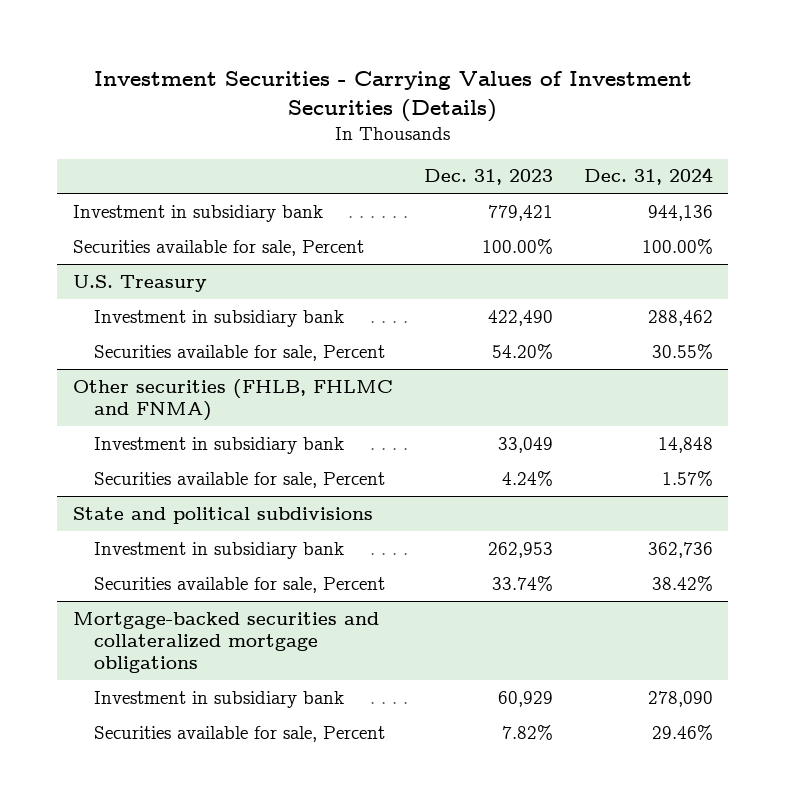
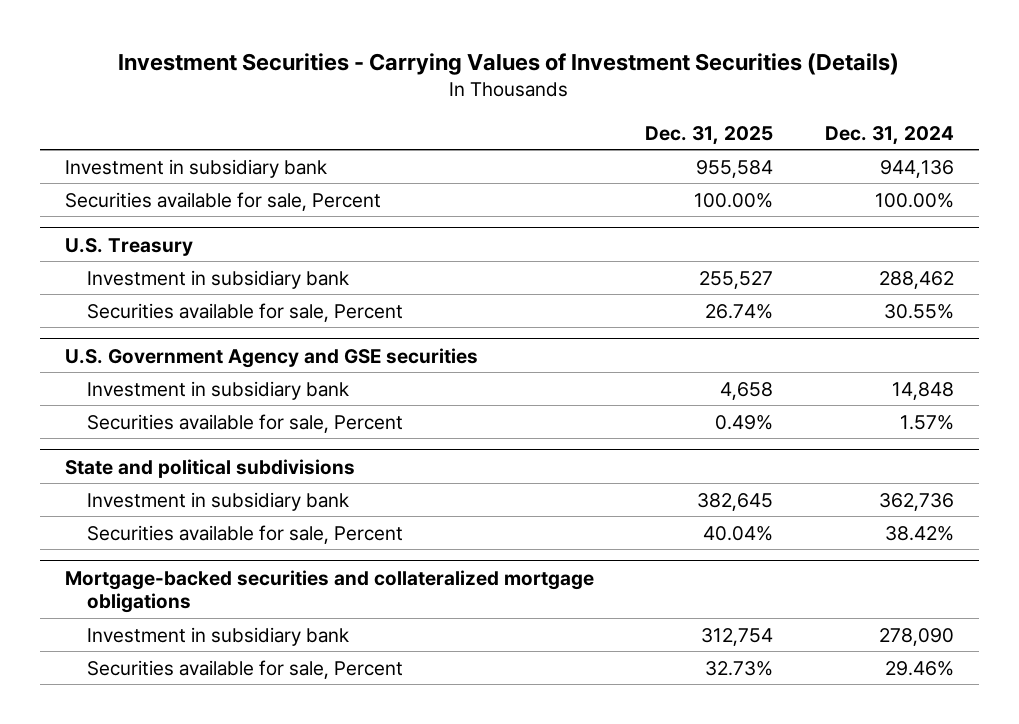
- | Dec. 31, 2023 | Dec. 31, 2024
+ | Dec. 31, 2025 | Dec. 31, 2024
- Other securities (FHLB, FHLMC and FNMA)
+ U.S. Government Agency and GSE securities

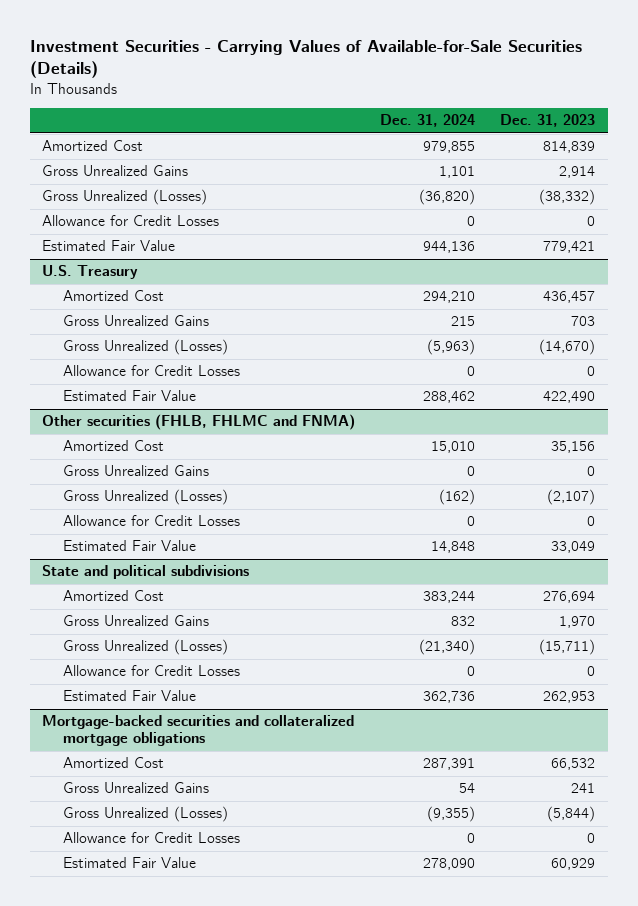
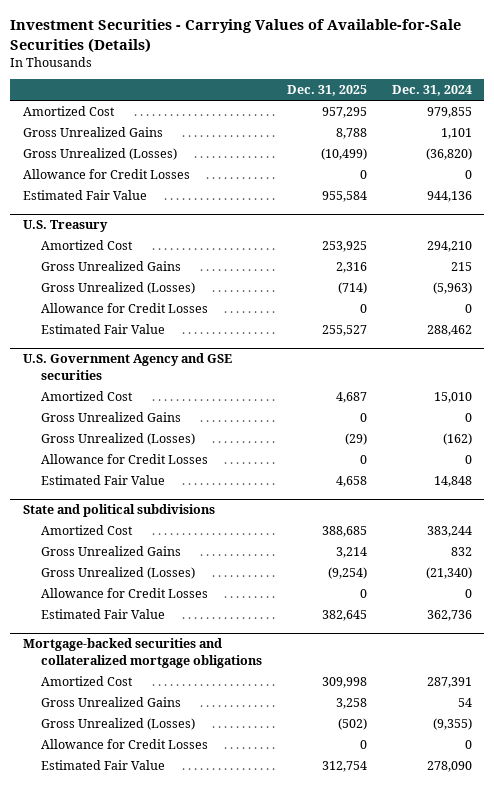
- | Dec. 31, 2024 | Dec. 31, 2023
+ | Dec. 31, 2025 | Dec. 31, 2024
- Other securities (FHLB, FHLMC and FNMA)
+ U.S. Government Agency and GSE securities

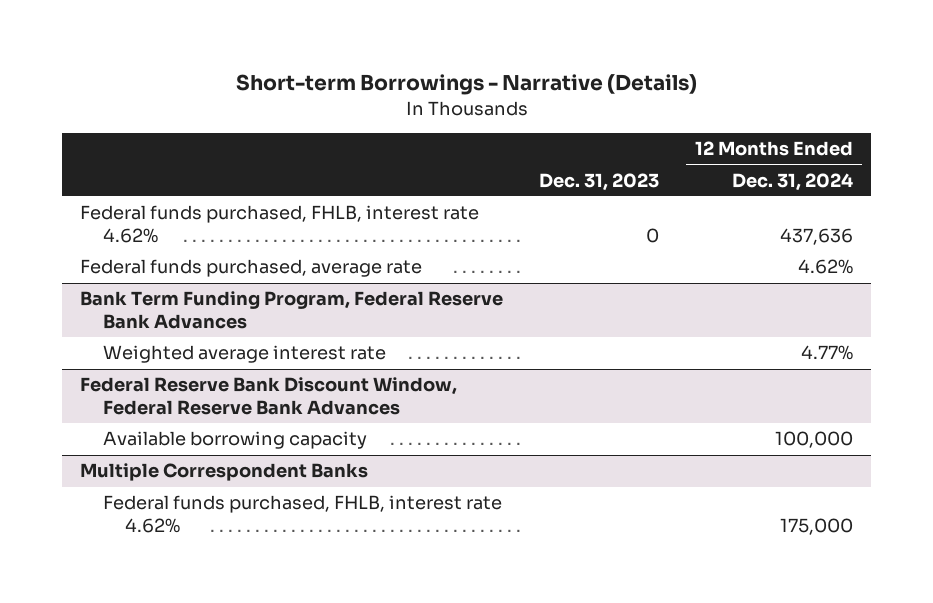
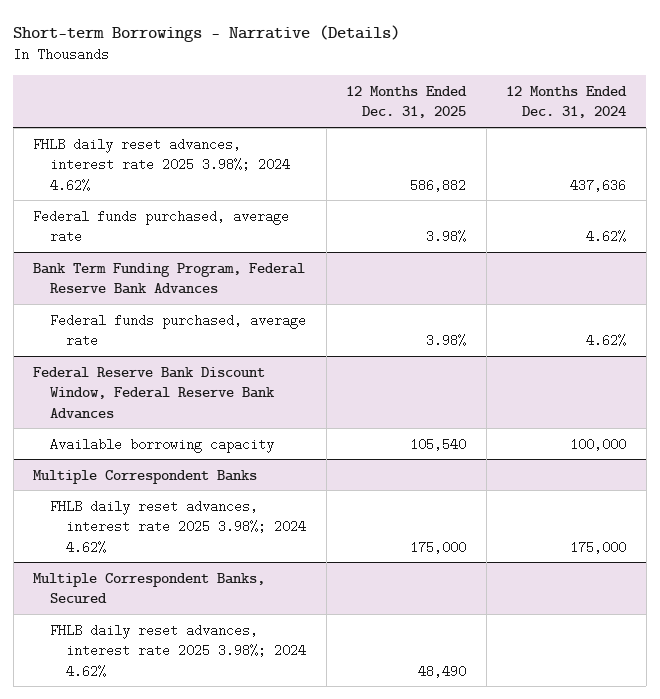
- | Dec. 31, 2023 | 12 Months Ended Dec. 31, 2024
+ | 12 Months Ended Dec. 31, 2025 | 12 Months Ended Dec. 31, 2024
- Federal funds purchased, FHLB, interest rate 4.62% | 0 | 437,636
+ FHLB daily reset advances, interest rate 2025 3.98%; 2024 4.62% | 586,882 | 437,636
@ Bank Term Funding Program, Federal Reserve Bank Advances
- Weighted average interest rate | | 4.77%
+ Federal funds purchased, average rate | 3.98% | 4.62%
@ Multiple Correspondent Banks
- Federal funds purchased, FHLB, interest rate 4.62% | | 175,000
+ FHLB daily reset advances, interest rate 2025 3.98%; 2024 4.62% | 175,000 | 175,000
+ Multiple Correspondent Banks, Secured
+ FHLB daily reset advances, interest rate 2025 3.98%; 2024 4.62% | 48,490 |

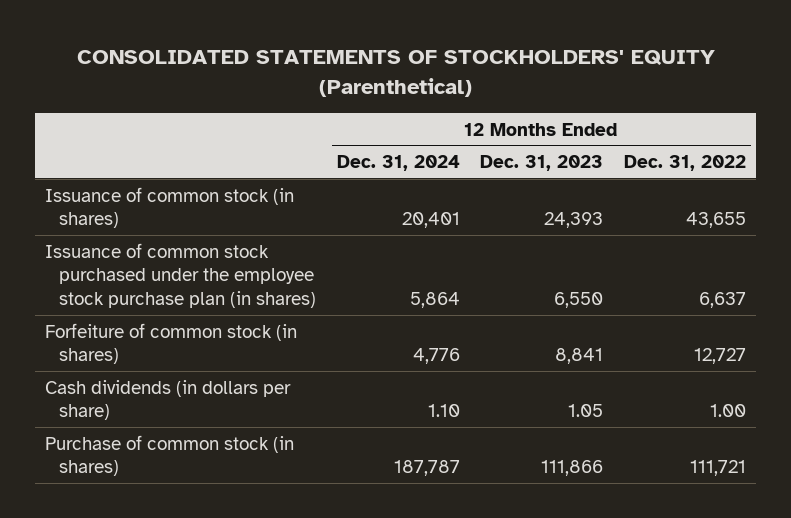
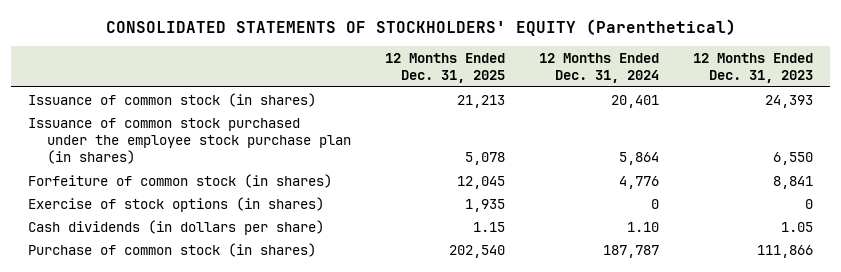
- | 12 Months Ended Dec. 31, 2024 | 12 Months Ended Dec. 31, 2023 | 12 Months Ended Dec. 31, 2022
+ | 12 Months Ended Dec. 31, 2025 | 12 Months Ended Dec. 31, 2024 | 12 Months Ended Dec. 31, 2023
+ Exercise of stock options (in shares) | 1,935 | 0 | 0

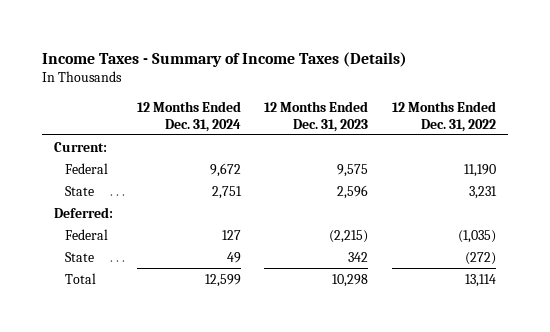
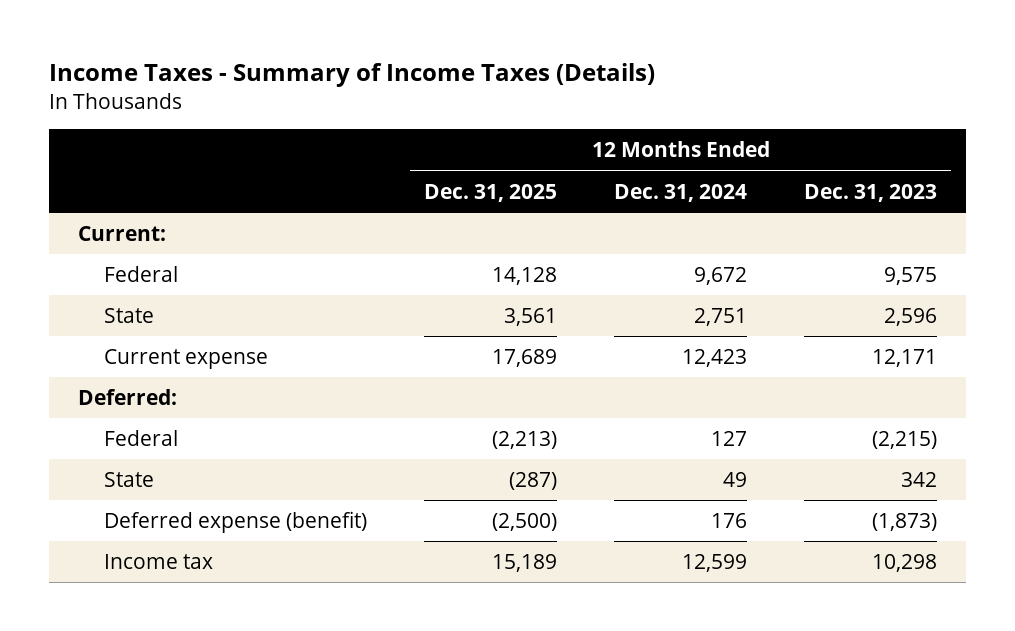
- | 12 Months Ended Dec. 31, 2024 | 12 Months Ended Dec. 31, 2023 | 12 Months Ended Dec. 31, 2022
+ | 12 Months Ended Dec. 31, 2025 | 12 Months Ended Dec. 31, 2024 | 12 Months Ended Dec. 31, 2023
+ Current expense | 17,689 | 12,423 | 12,171
- Total | 12,599 | 10,298 | 13,114
+ Deferred expense (benefit) | (2,500) | 176 | (1,873)
+ Income tax | 15,189 | 12,599 | 10,298

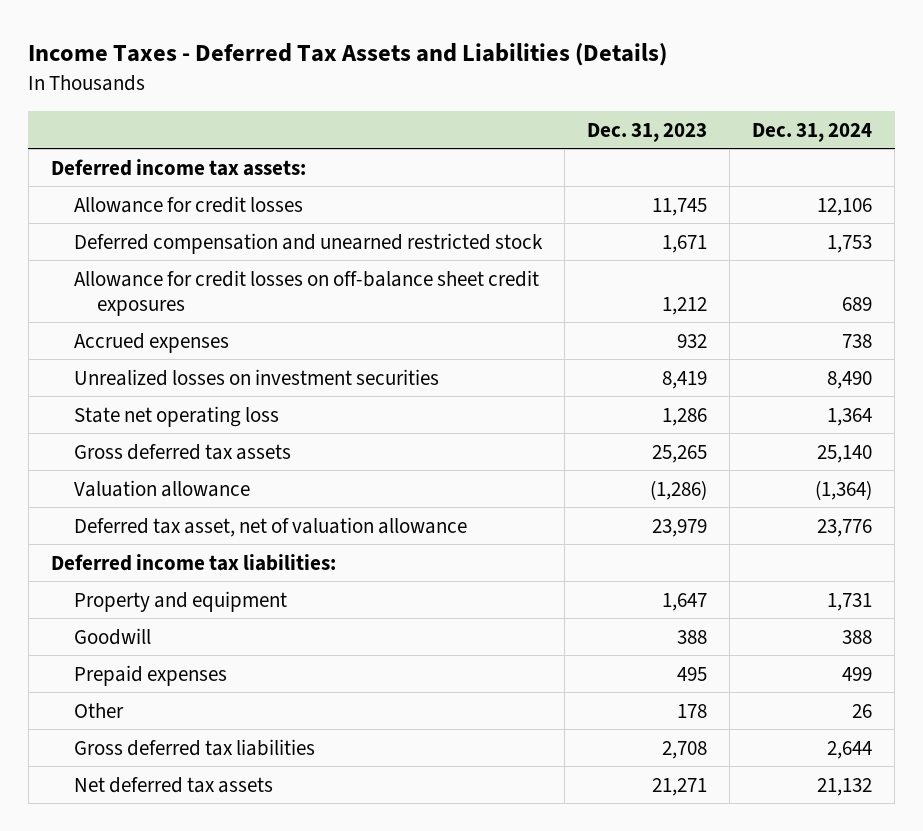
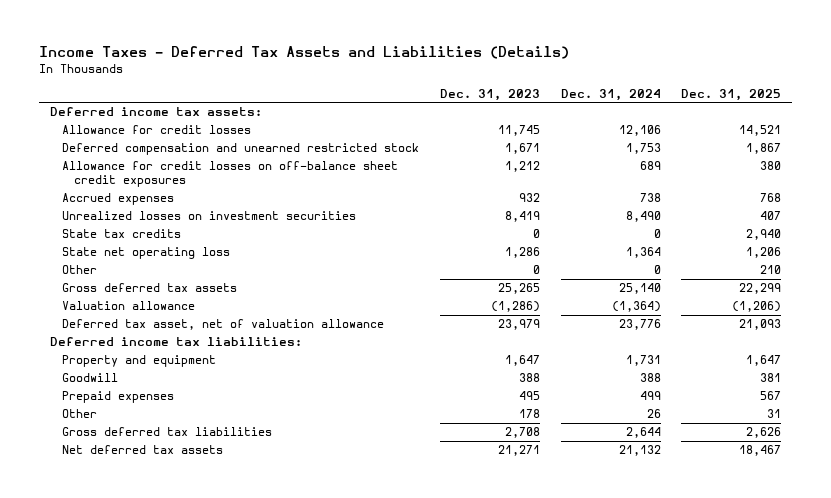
- | Dec. 31, 2023 | Dec. 31, 2024
+ | Dec. 31, 2023 | Dec. 31, 2024 | Dec. 31, 2025
+ State tax credits | 0 | 0 | 2,940
+ Other | 0 | 0 | 210

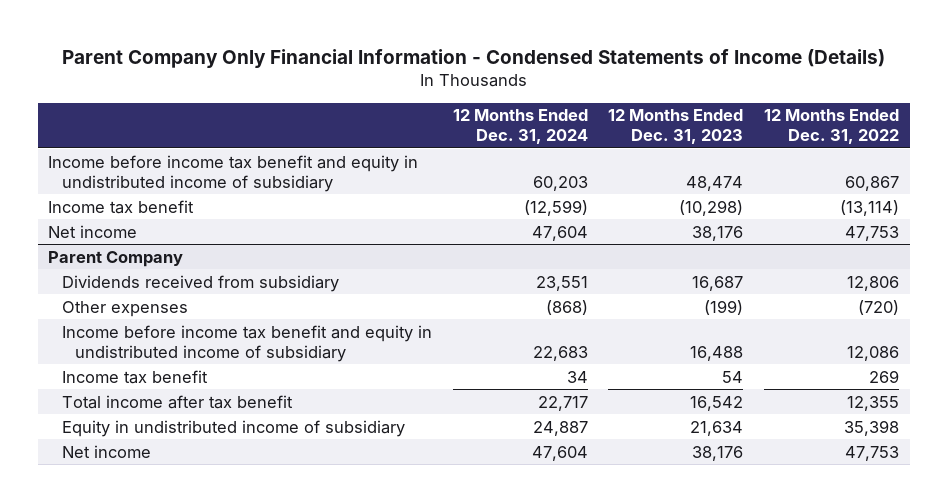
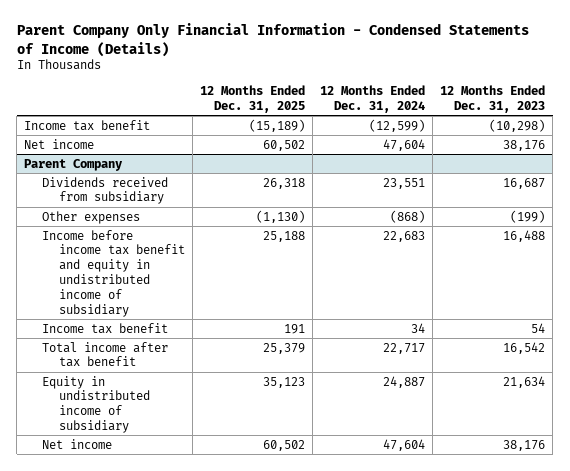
- | 12 Months Ended Dec. 31, 2024 | 12 Months Ended Dec. 31, 2023 | 12 Months Ended Dec. 31, 2022
+ | 12 Months Ended Dec. 31, 2025 | 12 Months Ended Dec. 31, 2024 | 12 Months Ended Dec. 31, 2023
- Income before income tax benefit and equity in undistributed income of subsidiary | 60,203 | 48,474 | 60,867

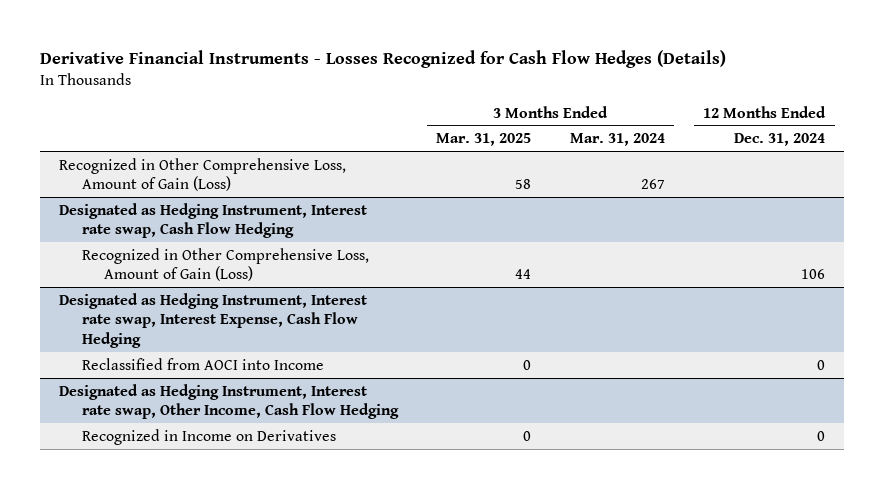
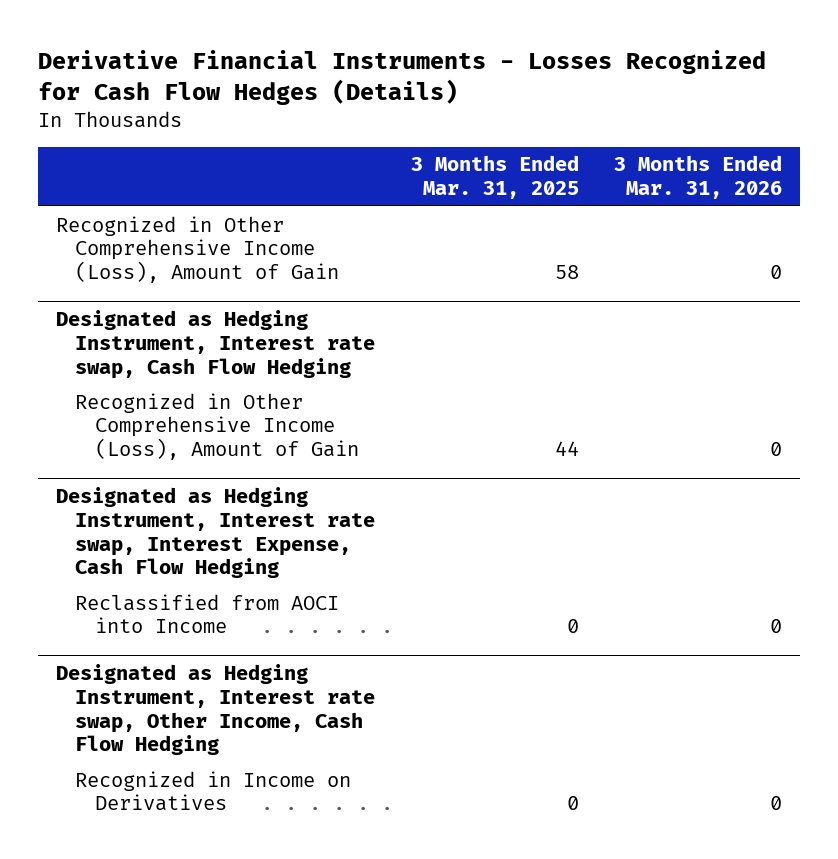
- | 3 Months Ended Mar. 31, 2025 | 3 Months Ended Mar. 31, 2024 | 12 Months Ended Dec. 31, 2024
+ | 3 Months Ended Mar. 31, 2025 | 3 Months Ended Mar. 31, 2026
- Recognized in Other Comprehensive Loss, Amount of Gain (Loss) | 58 | 267 |
+ Recognized in Other Comprehensive Income (Loss), Amount of Gain | 58 | 0
@ Designated as Hedging Instrument, Interest rate swap, Cash Flow Hedging
- Recognized in Other Comprehensive Loss, Amount of Gain (Loss) | 44 | | 106
+ Recognized in Other Comprehensive Income (Loss), Amount of Gain | 44 | 0

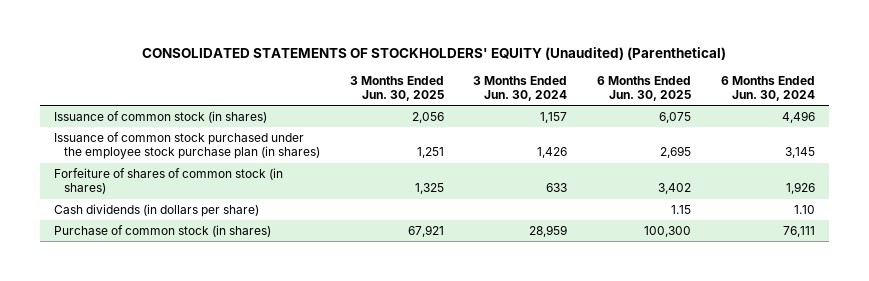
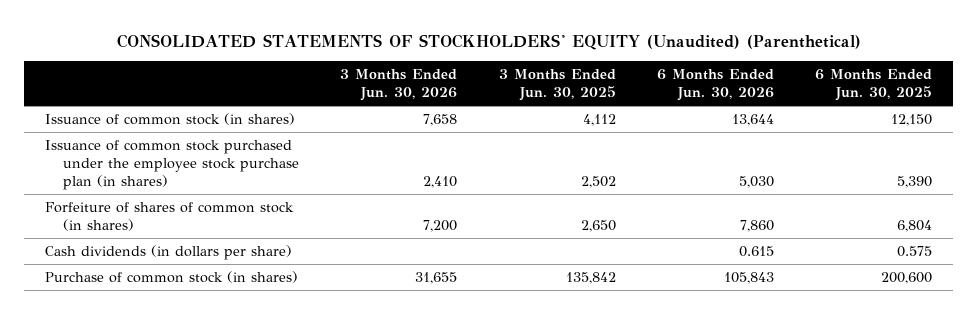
- | 3 Months Ended Jun. 30, 2025 | 3 Months Ended Jun. 30, 2024 | 6 Months Ended Jun. 30, 2025 | 6 Months Ended Jun. 30, 2024
+ | 3 Months Ended Jun. 30, 2026 | 3 Months Ended Jun. 30, 2025 | 6 Months Ended Jun. 30, 2026 | 6 Months Ended Jun. 30, 2025
- Issuance of common stock (in shares) | 2,056 | 1,157 | 6,075 | 4,496
- Issuance of common stock purchased under the employee stock purchase plan (in shares) | 1,251 | 1,426 | 2,695 | 3,145
- Forfeiture of shares of common stock (in shares) | 1,325 | 633 | 3,402 | 1,926
- Cash dividends (in dollars per share) | | | 1.15 | 1.10
- Purchase of common stock (in shares) | 67,921 | 28,959 | 100,300 | 76,111
+ Issuance of common stock (in shares) | 7,658 | 4,112 | 13,644 | 12,150
+ Issuance of common stock purchased under the employee stock purchase plan (in shares) | 2,410 | 2,502 | 5,030 | 5,390
+ Forfeiture of shares of common stock (in shares) | 7,200 | 2,650 | 7,860 | 6,804
+ Cash dividends (in dollars per share) | | | 0.615 | 0.575
+ Purchase of common stock (in shares) | 31,655 | 135,842 | 105,843 | 200,600

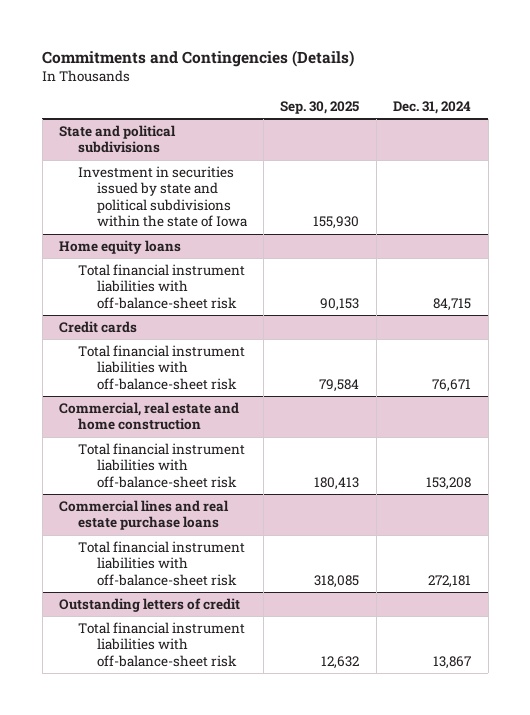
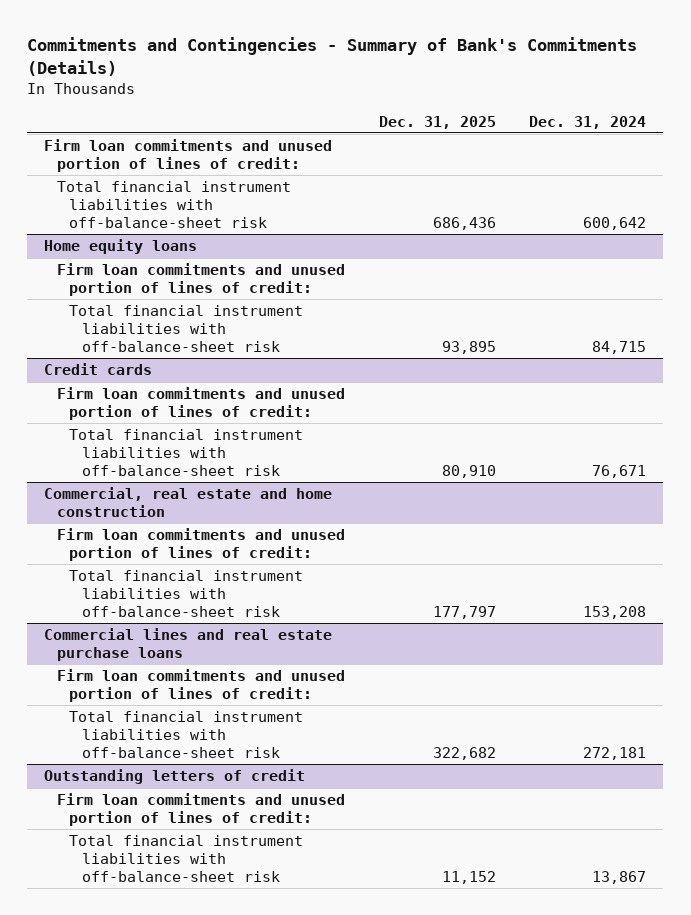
- Commitments and Contingencies (Details)
+ Commitments and Contingencies - Summary of Bank's Commitments (Details)
- | Sep. 30, 2025 | Dec. 31, 2024
+ | Dec. 31, 2025 | Dec. 31, 2024
- State and political subdivisions
- Investment in securities issued by state and political subdivisions within the state of Iowa | 155,930 |
+ Firm loan commitments and unused portion of lines of credit:
+ Total financial instrument liabilities with off-balance-sheet risk | 686,436 | 600,642
@ Home equity loans
+ Firm loan commitments and unused portion of lines of credit:
@ Credit cards
+ Firm loan commitments and unused portion of lines of credit:
@ Commercial, real estate and home construction
+ Firm loan commitments and unused portion of lines of credit:
@ Commercial lines and real estate purchase loans
+ Firm loan commitments and unused portion of lines of credit:
@ Outstanding letters of credit
+ Firm loan commitments and unused portion of lines of credit:

